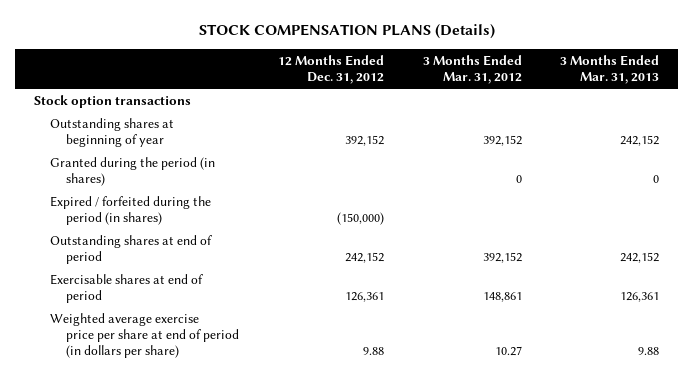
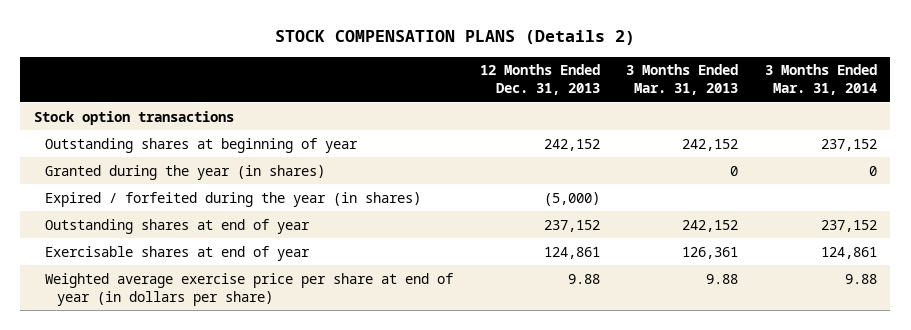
- STOCK COMPENSATION PLANS (Details)
+ STOCK COMPENSATION PLANS (Details 2)
- | 12 Months Ended Dec. 31, 2012 | 3 Months Ended Mar. 31, 2012 | 3 Months Ended Mar. 31, 2013
+ | 12 Months Ended Dec. 31, 2013 | 3 Months Ended Mar. 31, 2013 | 3 Months Ended Mar. 31, 2014
- Granted during the period (in shares) | | 0 | 0
- Expired / forfeited during the period (in shares) | (150,000) | |
- Outstanding shares at end of period | 242,152 | 392,152 | 242,152
- Exercisable shares at end of period | 126,361 | 148,861 | 126,361
- Weighted average exercise price per share at end of period (in dollars per share) | 9.88 | 10.27 | 9.88
+ Granted during the year (in shares) | | 0 | 0
+ Expired / forfeited during the year (in shares) | (5,000) | |
+ Outstanding shares at end of year | 237,152 | 242,152 | 237,152
+ Exercisable shares at end of year | 124,861 | 126,361 | 124,861
+ Weighted average exercise price per share at end of year (in dollars per share) | 9.88 | 9.88 | 9.88

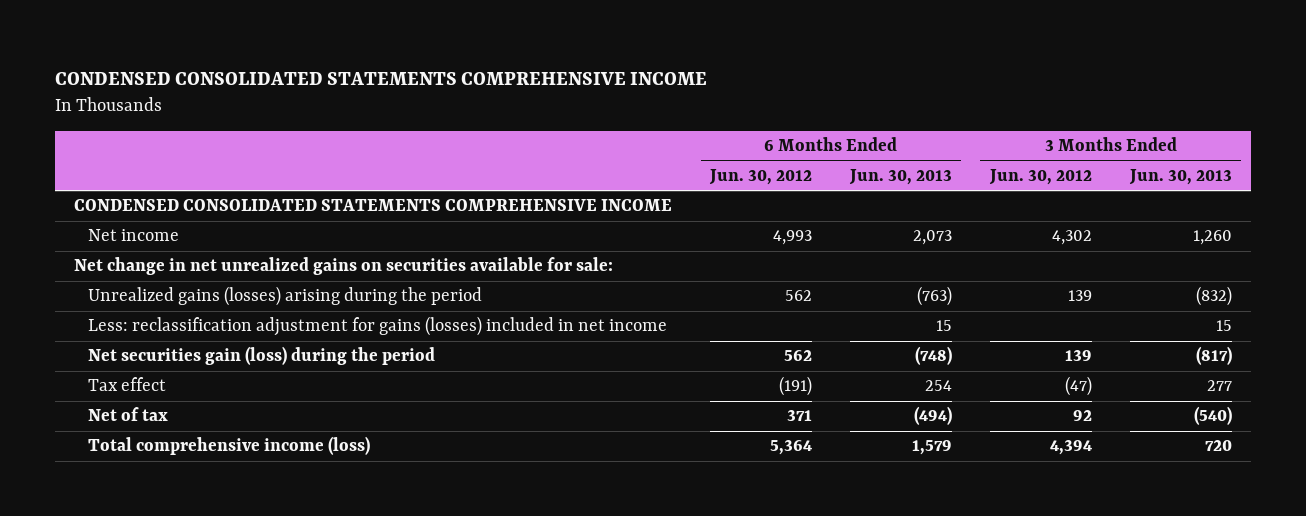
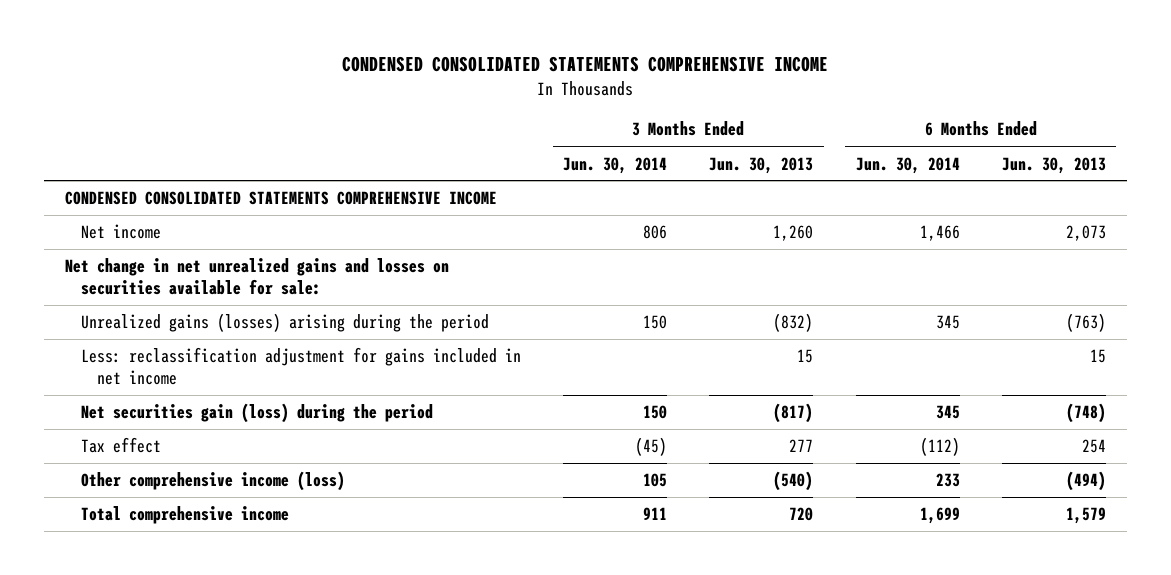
- | 6 Months Ended Jun. 30, 2012 | 6 Months Ended Jun. 30, 2013 | 3 Months Ended Jun. 30, 2012 | 3 Months Ended Jun. 30, 2013
+ | 3 Months Ended Jun. 30, 2014 | 3 Months Ended Jun. 30, 2013 | 6 Months Ended Jun. 30, 2014 | 6 Months Ended Jun. 30, 2013
- Net change in net unrealized gains on securities available for sale:
+ Net change in net unrealized gains and losses on securities available for sale:
- Less: reclassification adjustment for gains (losses) included in net income | | 15 | | 15
+ Less: reclassification adjustment for gains included in net income | | 15 | | 15
- Net of tax | 371 | (494) | 92 | (540)
- Total comprehensive income (loss) | 5,364 | 1,579 | 4,394 | 720
+ Other comprehensive income (loss) | 105 | (540) | 233 | (494)
+ Total comprehensive income | 911 | 720 | 1,699 | 1,579

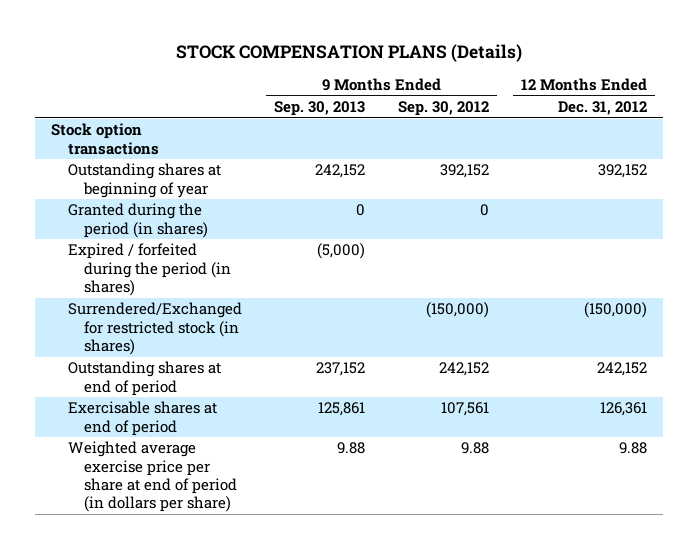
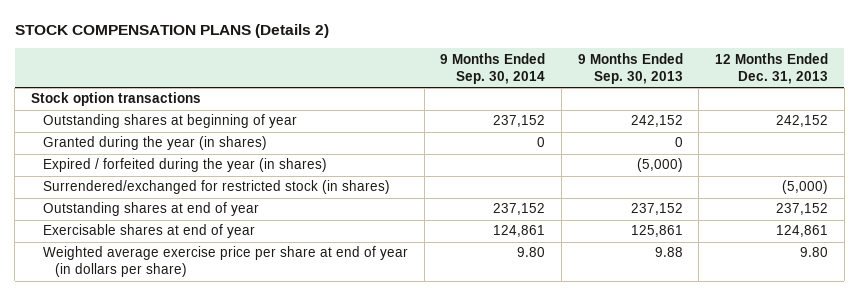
- STOCK COMPENSATION PLANS (Details)
+ STOCK COMPENSATION PLANS (Details 2)
- | 9 Months Ended Sep. 30, 2013 | 9 Months Ended Sep. 30, 2012 | 12 Months Ended Dec. 31, 2012
+ | 9 Months Ended Sep. 30, 2014 | 9 Months Ended Sep. 30, 2013 | 12 Months Ended Dec. 31, 2013
- Granted during the period (in shares) | 0 | 0 |
- Expired / forfeited during the period (in shares) | (5,000) | |
- Surrendered/Exchanged for restricted stock (in shares) | | (150,000) | (150,000)
- Outstanding shares at end of period | 237,152 | 242,152 | 242,152
- Exercisable shares at end of period | 125,861 | 107,561 | 126,361
- Weighted average exercise price per share at end of period (in dollars per share) | 9.88 | 9.88 | 9.88
+ Granted during the year (in shares) | 0 | 0 |
+ Expired / forfeited during the year (in shares) | | (5,000) |
+ Surrendered/exchanged for restricted stock (in shares) | | | (5,000)
+ Outstanding shares at end of year | 237,152 | 237,152 | 237,152
+ Exercisable shares at end of year | 124,861 | 125,861 | 124,861
+ Weighted average exercise price per share at end of year (in dollars per share) | 9.80 | 9.88 | 9.80

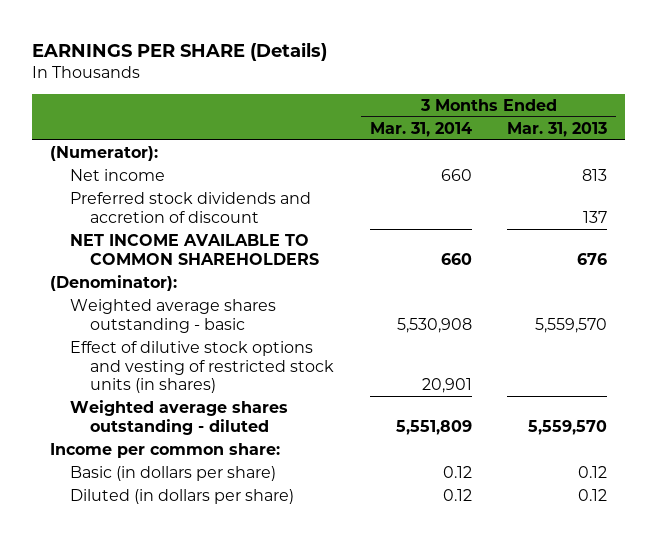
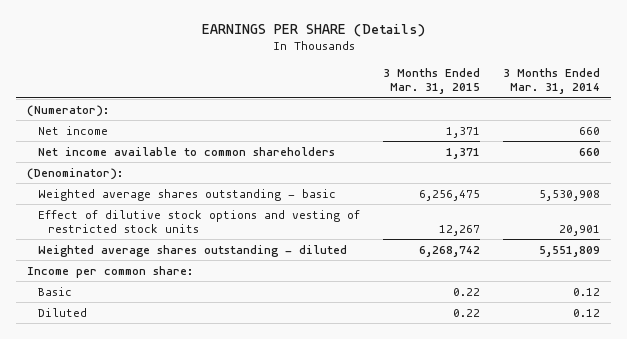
- | 3 Months Ended Mar. 31, 2014 | 3 Months Ended Mar. 31, 2013
+ | 3 Months Ended Mar. 31, 2015 | 3 Months Ended Mar. 31, 2014
- Preferred stock dividends and accretion of discount | | 137
- NET INCOME AVAILABLE TO COMMON SHAREHOLDERS | 660 | 676
+ Net income available to common shareholders | 1,371 | 660
- Effect of dilutive stock options and vesting of restricted stock units (in shares) | 20,901 |
+ Effect of dilutive stock options and vesting of restricted stock units | 12,267 | 20,901
- Basic (in dollars per share) | 0.12 | 0.12
- Diluted (in dollars per share) | 0.12 | 0.12
+ Basic | 0.22 | 0.12
+ Diluted | 0.22 | 0.12

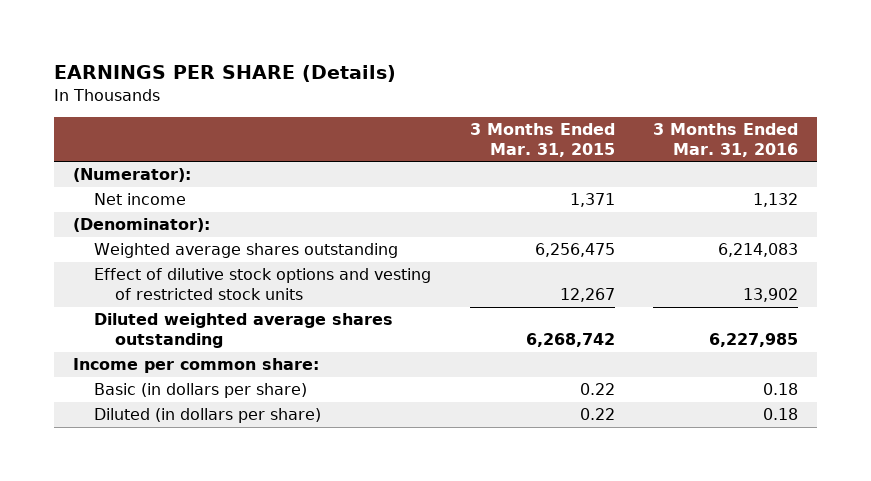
- | 3 Months Ended Mar. 31, 2015 | 3 Months Ended Mar. 31, 2014
+ | 3 Months Ended Mar. 31, 2015 | 3 Months Ended Mar. 31, 2016
- Net income available to common shareholders | 1,371 | 660
- Weighted average shares outstanding - basic | 6,256,475 | 5,530,908
+ Weighted average shares outstanding | 6,256,475 | 6,214,083
- Weighted average shares outstanding - diluted | 6,268,742 | 5,551,809
+ Diluted weighted average shares outstanding | 6,268,742 | 6,227,985
- Basic | 0.22 | 0.12
- Diluted | 0.22 | 0.12
+ Basic (in dollars per share) | 0.22 | 0.18
+ Diluted (in dollars per share) | 0.22 | 0.18

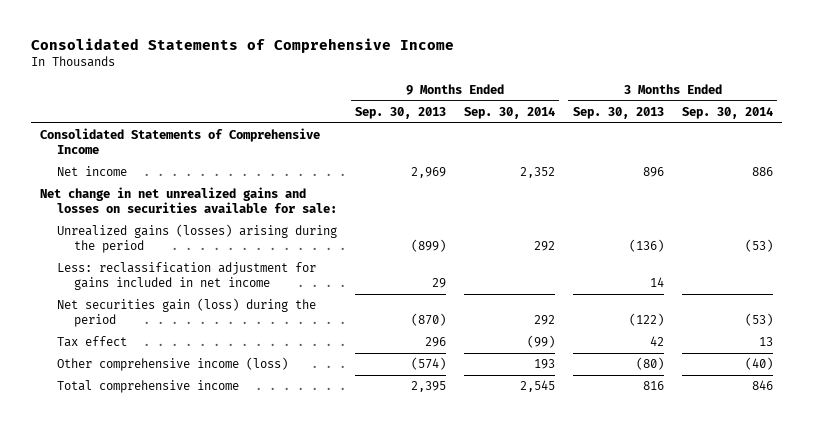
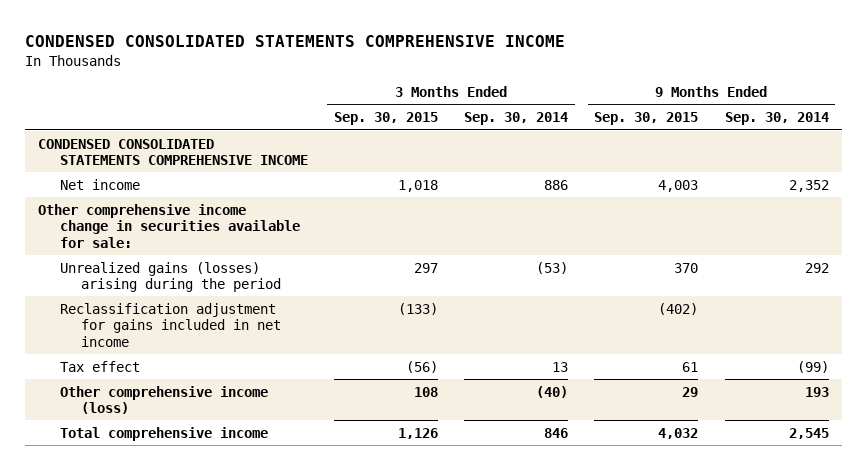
- Consolidated Statements of Comprehensive Income
+ CONDENSED CONSOLIDATED STATEMENTS COMPREHENSIVE INCOME
- | 9 Months Ended Sep. 30, 2013 | 9 Months Ended Sep. 30, 2014 | 3 Months Ended Sep. 30, 2013 | 3 Months Ended Sep. 30, 2014
+ | 3 Months Ended Sep. 30, 2015 | 3 Months Ended Sep. 30, 2014 | 9 Months Ended Sep. 30, 2015 | 9 Months Ended Sep. 30, 2014
- Consolidated Statements of Comprehensive Income
+ CONDENSED CONSOLIDATED STATEMENTS COMPREHENSIVE INCOME
- Net change in net unrealized gains and losses on securities available for sale:
+ Other comprehensive income change in securities available for sale:
- Less: reclassification adjustment for gains included in net income | 29 | | 14 |
- Net securities gain (loss) during the period | (870) | 292 | (122) | (53)
+ Reclassification adjustment for gains included in net income | (133) | | (402) |

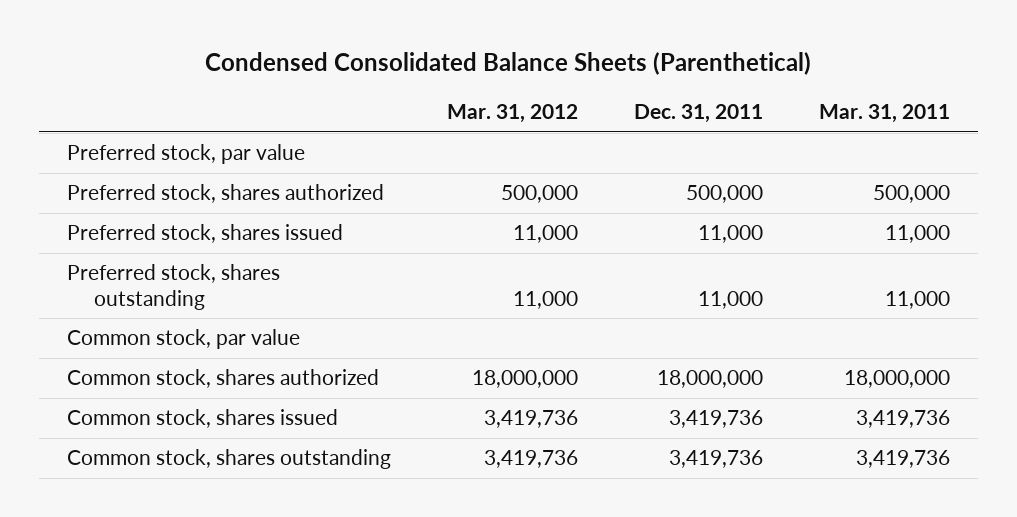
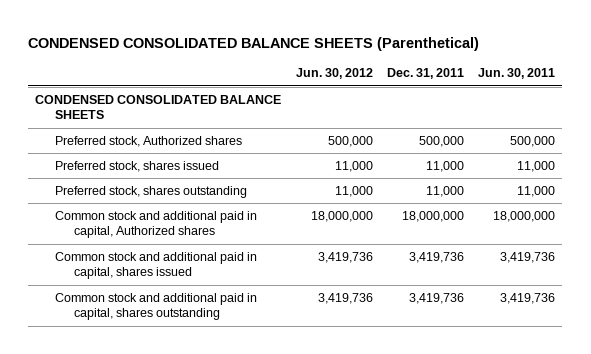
- Condensed Consolidated Balance Sheets (Parenthetical)
+ CONDENSED CONSOLIDATED BALANCE SHEETS (Parenthetical)
- | Mar. 31, 2012 | Dec. 31, 2011 | Mar. 31, 2011
+ | Jun. 30, 2012 | Dec. 31, 2011 | Jun. 30, 2011
- Preferred stock, par value
- Preferred stock, shares authorized | 500,000 | 500,000 | 500,000
+ CONDENSED CONSOLIDATED BALANCE SHEETS
+ Preferred stock, Authorized shares | 500,000 | 500,000 | 500,000
- Common stock, par value
- Common stock, shares authorized | 18,000,000 | 18,000,000 | 18,000,000
- Common stock, shares issued | 3,419,736 | 3,419,736 | 3,419,736
- Common stock, shares outstanding | 3,419,736 | 3,419,736 | 3,419,736
+ Common stock and additional paid in capital, Authorized shares | 18,000,000 | 18,000,000 | 18,000,000
+ Common stock and additional paid in capital, shares issued | 3,419,736 | 3,419,736 | 3,419,736
+ Common stock and additional paid in capital, shares outstanding | 3,419,736 | 3,419,736 | 3,419,736

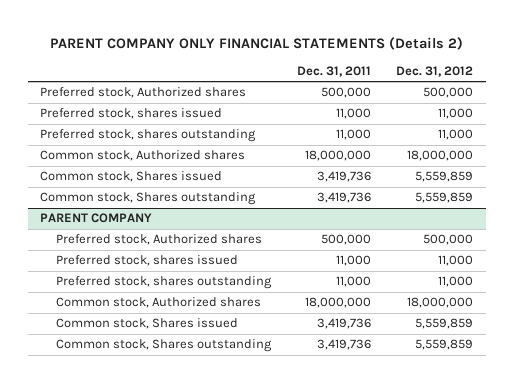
- CONDENSED CONSOLIDATED BALANCE SHEETS (Parenthetical)
+ PARENT COMPANY ONLY FINANCIAL STATEMENTS (Details 2)
- | Jun. 30, 2012 | Dec. 31, 2011 | Jun. 30, 2011
+ | Dec. 31, 2011 | Dec. 31, 2012
- CONDENSED CONSOLIDATED BALANCE SHEETS
- Common stock and additional paid in capital, Authorized shares | 18,000,000 | 18,000,000 | 18,000,000
- Common stock and additional paid in capital, shares issued | 3,419,736 | 3,419,736 | 3,419,736
- Common stock and additional paid in capital, shares outstanding | 3,419,736 | 3,419,736 | 3,419,736
+ Common stock, Authorized shares | 18,000,000 | 18,000,000
+ Common stock, Shares issued | 3,419,736 | 5,559,859
+ Common stock, Shares outstanding | 3,419,736 | 5,559,859
+ PARENT COMPANY
+ Preferred stock, Authorized shares | 500,000 | 500,000
+ Preferred stock, shares issued | 11,000 | 11,000
+ Preferred stock, shares outstanding | 11,000 | 11,000
+ Common stock, Authorized shares | 18,000,000 | 18,000,000
+ Common stock, Shares issued | 3,419,736 | 5,559,859
+ Common stock, Shares outstanding | 3,419,736 | 5,559,859

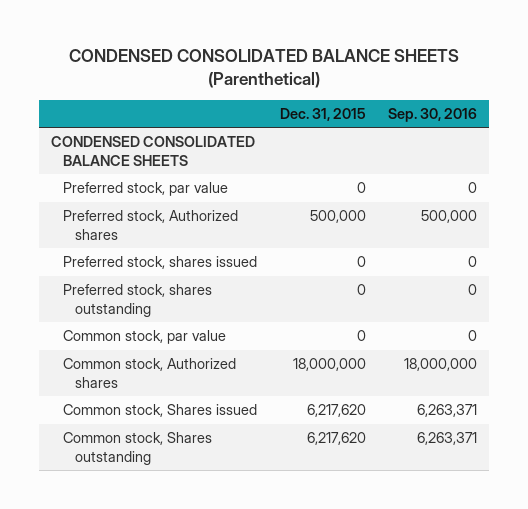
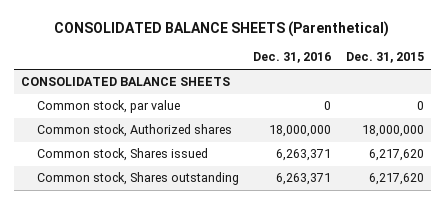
- CONDENSED CONSOLIDATED BALANCE SHEETS (Parenthetical)
+ CONSOLIDATED BALANCE SHEETS (Parenthetical)
- | Dec. 31, 2015 | Sep. 30, 2016
+ | Dec. 31, 2016 | Dec. 31, 2015
- CONDENSED CONSOLIDATED BALANCE SHEETS
- Preferred stock, par value | 0 | 0
- Preferred stock, Authorized shares | 500,000 | 500,000
- Preferred stock, shares issued | 0 | 0
- Preferred stock, shares outstanding | 0 | 0
+ CONSOLIDATED BALANCE SHEETS

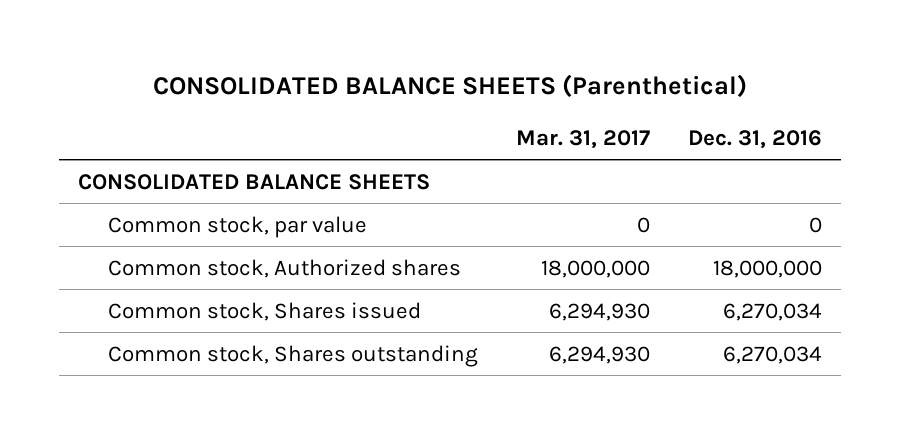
- | Dec. 31, 2016 | Dec. 31, 2015
+ | Mar. 31, 2017 | Dec. 31, 2016
- Common stock, Shares issued | 6,263,371 | 6,217,620
- Common stock, Shares outstanding | 6,263,371 | 6,217,620
+ Common stock, Shares issued | 6,294,930 | 6,270,034
+ Common stock, Shares outstanding | 6,294,930 | 6,270,034

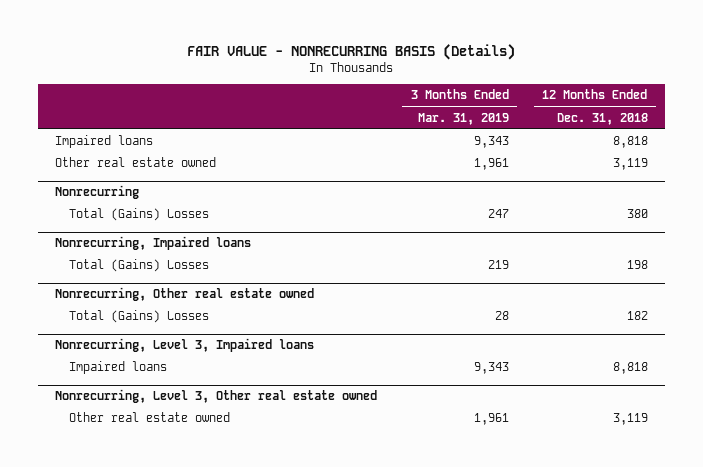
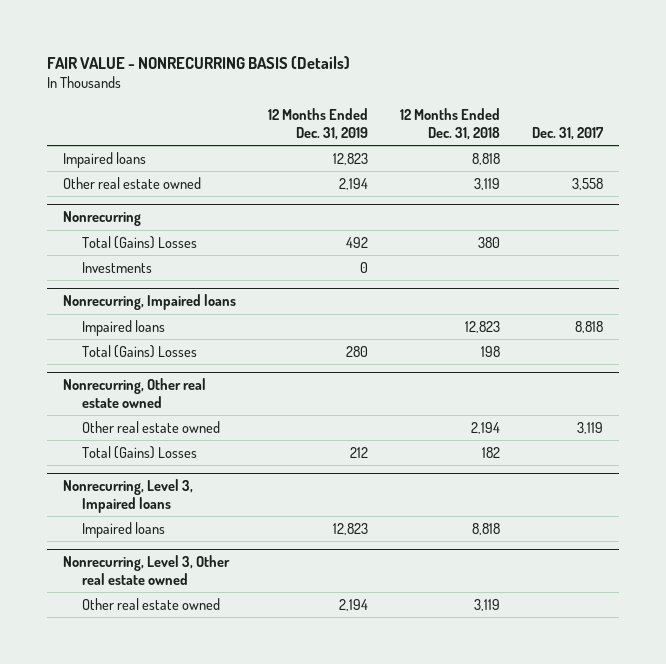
- | 3 Months Ended Mar. 31, 2019 | 12 Months Ended Dec. 31, 2018
+ | 12 Months Ended Dec. 31, 2019 | 12 Months Ended Dec. 31, 2018 | Dec. 31, 2017
@ Nonrecurring
+ Investments | 0 | |
@ Nonrecurring, Impaired loans
+ Impaired loans | | 12,823 | 8,818
@ Nonrecurring, Other real estate owned
+ Other real estate owned | | 2,194 | 3,119

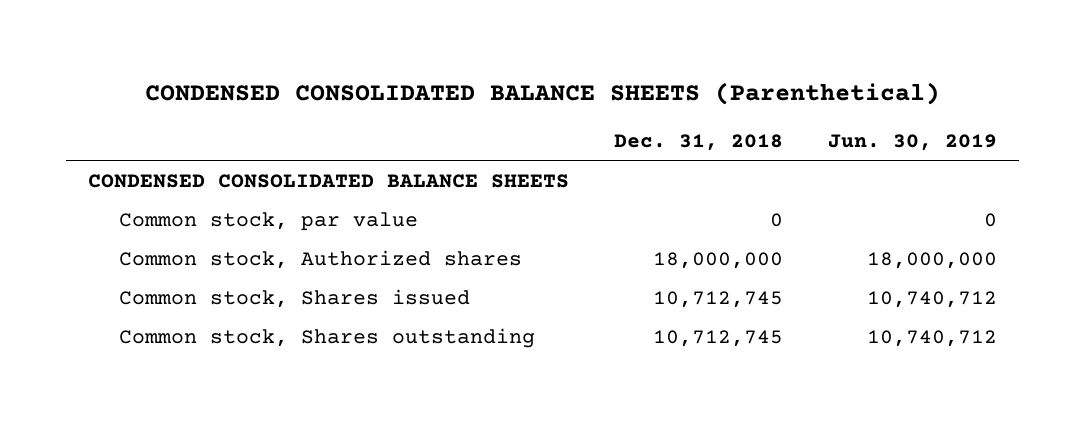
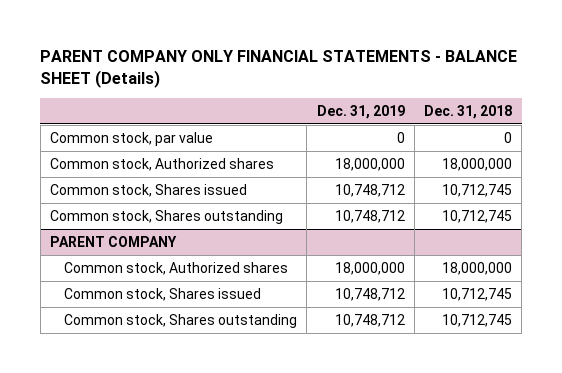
- CONDENSED CONSOLIDATED BALANCE SHEETS (Parenthetical)
+ PARENT COMPANY ONLY FINANCIAL STATEMENTS - BALANCE SHEET (Details)
- | Dec. 31, 2018 | Jun. 30, 2019
+ | Dec. 31, 2019 | Dec. 31, 2018
- CONDENSED CONSOLIDATED BALANCE SHEETS
+ PARENT COMPANY
+ Common stock, Authorized shares | 18,000,000 | 18,000,000
+ Common stock, Shares issued | 10,748,712 | 10,712,745
+ Common stock, Shares outstanding | 10,748,712 | 10,712,745

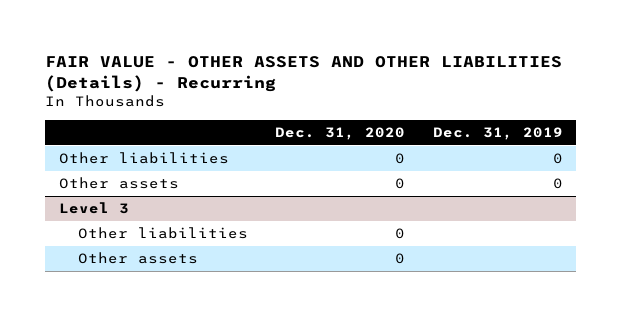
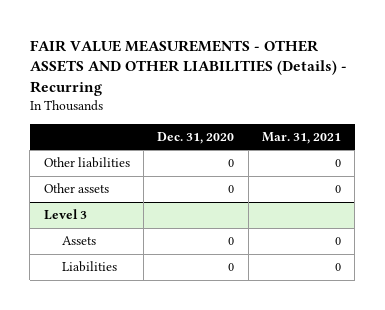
- FAIR VALUE - OTHER ASSETS AND OTHER LIABILITIES (Details) - Recurring
+ FAIR VALUE MEASUREMENTS - OTHER ASSETS AND OTHER LIABILITIES (Details) - Recurring
- | Dec. 31, 2020 | Dec. 31, 2019
+ | Dec. 31, 2020 | Mar. 31, 2021
@ Level 3
- Other liabilities | 0 |
- Other assets | 0 |
+ Assets | 0 | 0
+ Liabilities | 0 | 0

